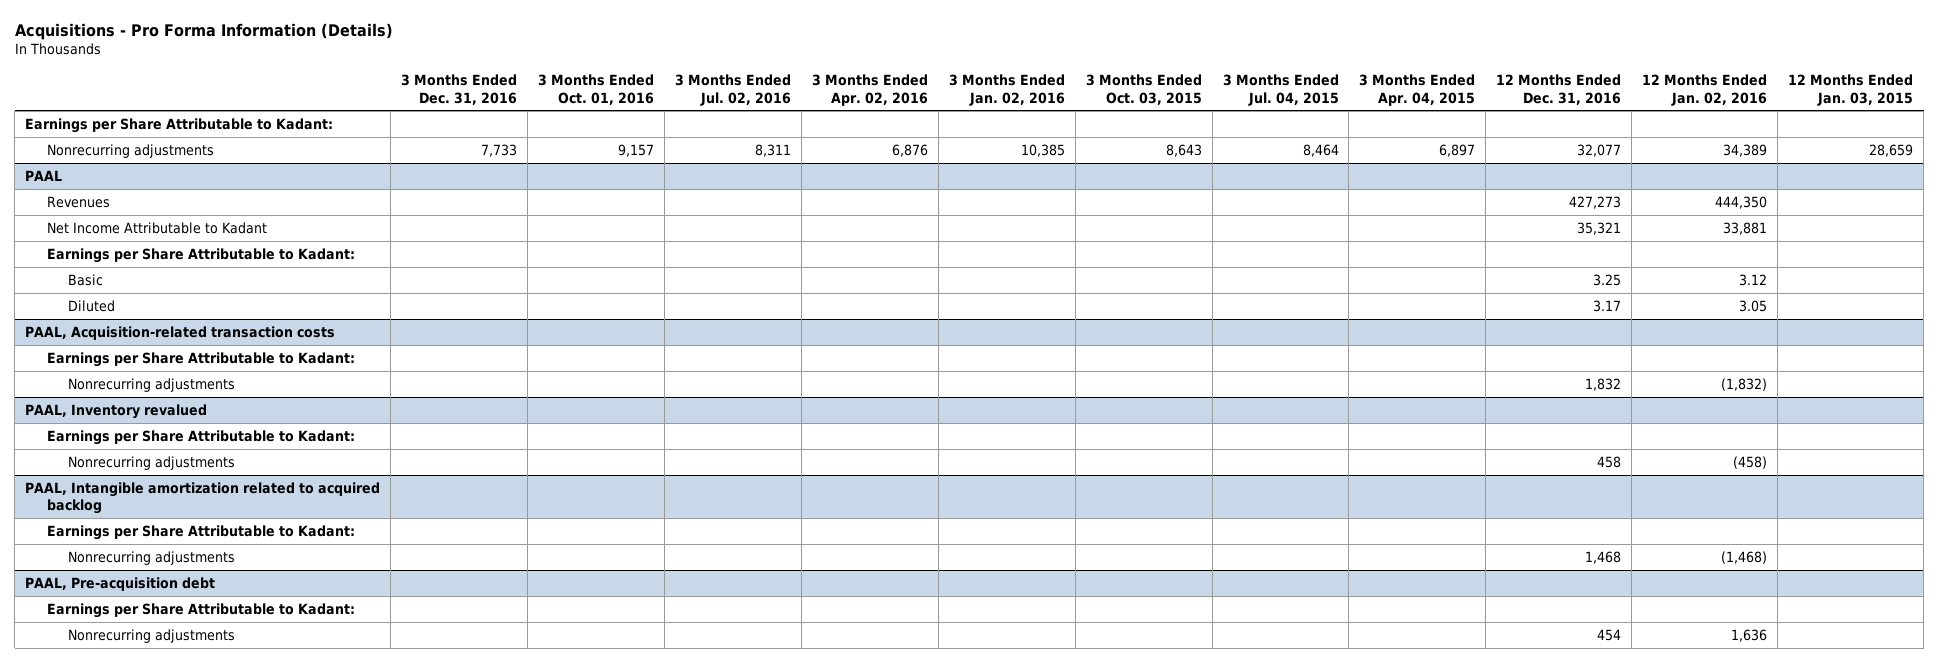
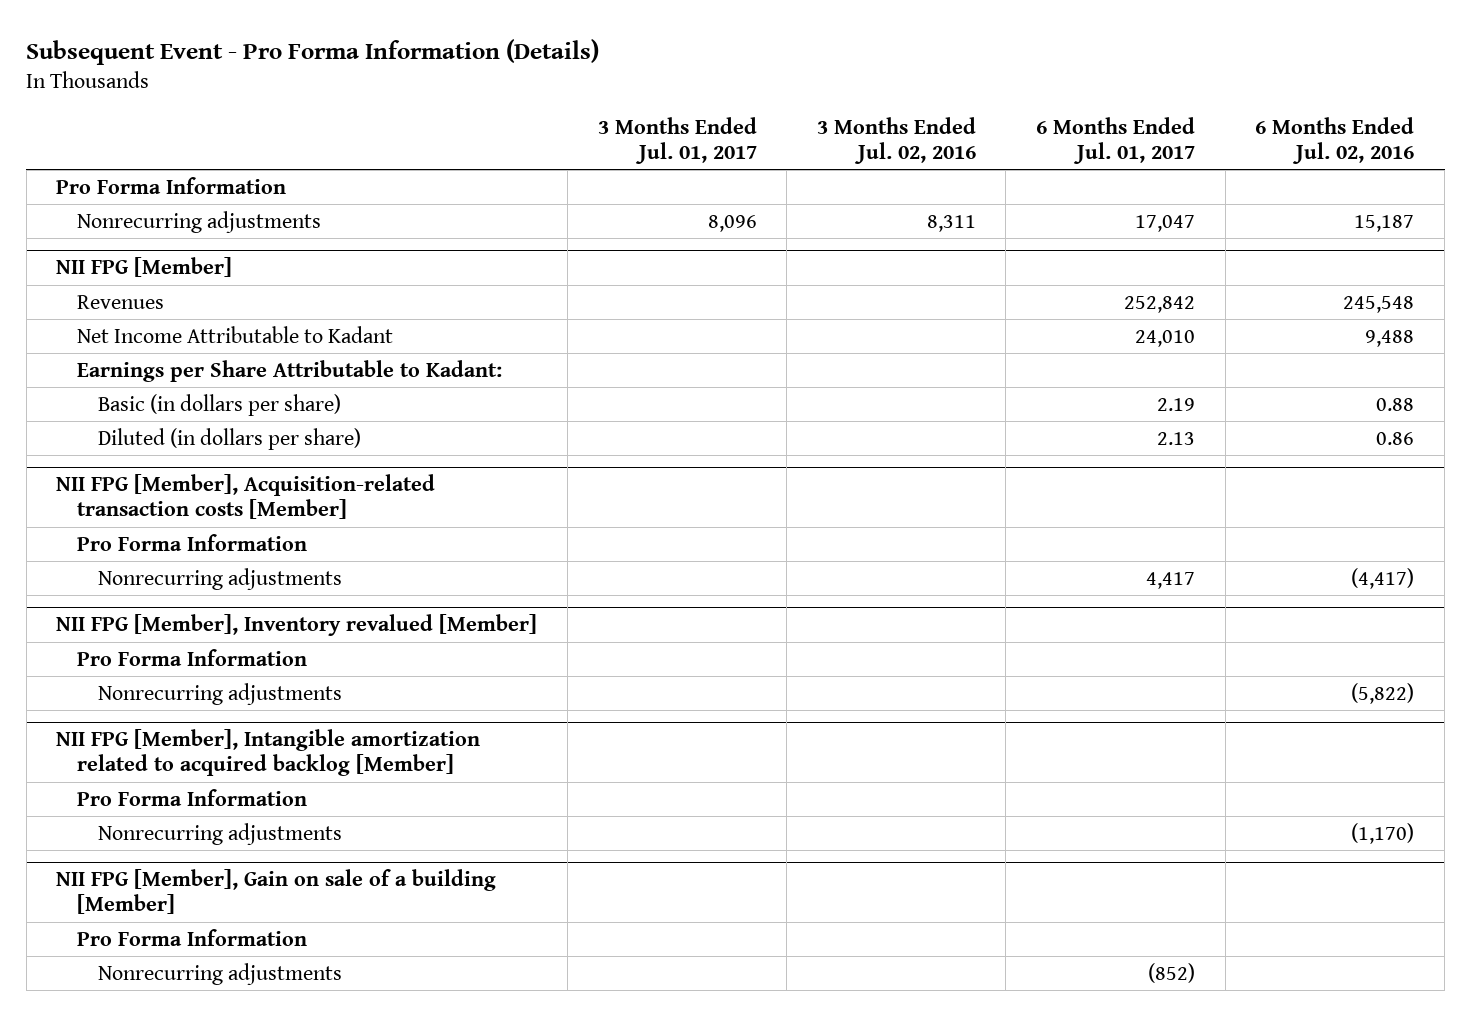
- Acquisitions - Pro Forma Information (Details)
+ Subsequent Event - Pro Forma Information (Details)
- | 3 Months Ended Dec. 31, 2016 | 3 Months Ended Oct. 01, 2016 | 3 Months Ended Jul. 02, 2016 | 3 Months Ended Apr. 02, 2016 | 3 Months Ended Jan. 02, 2016 | 3 Months Ended Oct. 03, 2015 | 3 Months Ended Jul. 04, 2015 | 3 Months Ended Apr. 04, 2015 | 12 Months Ended Dec. 31, 2016 | 12 Months Ended Jan. 02, 2016 | 12 Months Ended Jan. 03, 2015
+ | 3 Months Ended Jul. 01, 2017 | 3 Months Ended Jul. 02, 2016 | 6 Months Ended Jul. 01, 2017 | 6 Months Ended Jul. 02, 2016
- Earnings per Share Attributable to Kadant:
+ Pro Forma Information
- PAAL
- Revenues | | | | | | | | | 427,273 | 444,350 |
- Net Income Attributable to Kadant | | | | | | | | | 35,321 | 33,881 |
- Earnings per Share Attributable to Kadant:
- Basic | | | | | | | | | 3.25 | 3.12 |
- Diluted | | | | | | | | | 3.17 | 3.05 |
- PAAL, Acquisition-related transaction costs
- Earnings per Share Attributable to Kadant:
+ NII FPG [Member]
+ Revenues | | | 252,842 | 245,548
+ Net Income Attributable to Kadant | | | 24,010 | 9,488
+ Earnings per Share Attributable to Kadant:
+ Basic (in dollars per share) | | | 2.19 | 0.88
+ Diluted (in dollars per share) | | | 2.13 | 0.86
+ NII FPG [Member], Acquisition-related transaction costs [Member]
+ Pro Forma Information
- PAAL, Inventory revalued
- Earnings per Share Attributable to Kadant:
- Nonrecurring adjustments | | | | | | | | | 458 | (458) |
- PAAL, Intangible amortization related to acquired backlog
- Earnings per Share Attributable to Kadant:
+ NII FPG [Member], Inventory revalued [Member]
+ Pro Forma Information
+ Nonrecurring adjustments | | | | (5,822)
+ NII FPG [Member], Intangible amortization related to acquired backlog [Member]
+ Pro Forma Information
- PAAL, Pre-acquisition debt
- Earnings per Share Attributable to Kadant:
- Nonrecurring adjustments | | | | | | | | | 454 | 1,636 |
+ NII FPG [Member], Gain on sale of a building [Member]
+ Pro Forma Information
+ Nonrecurring adjustments | | | (852) |

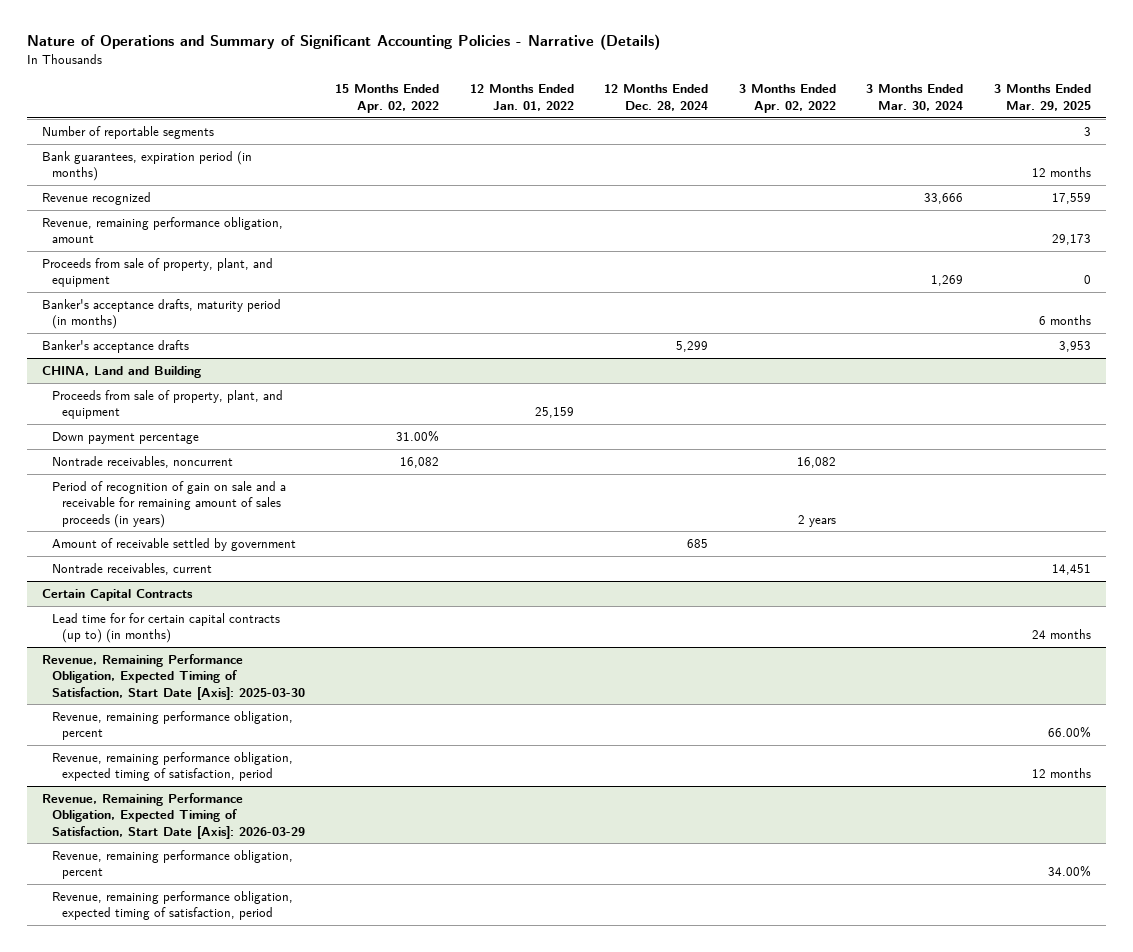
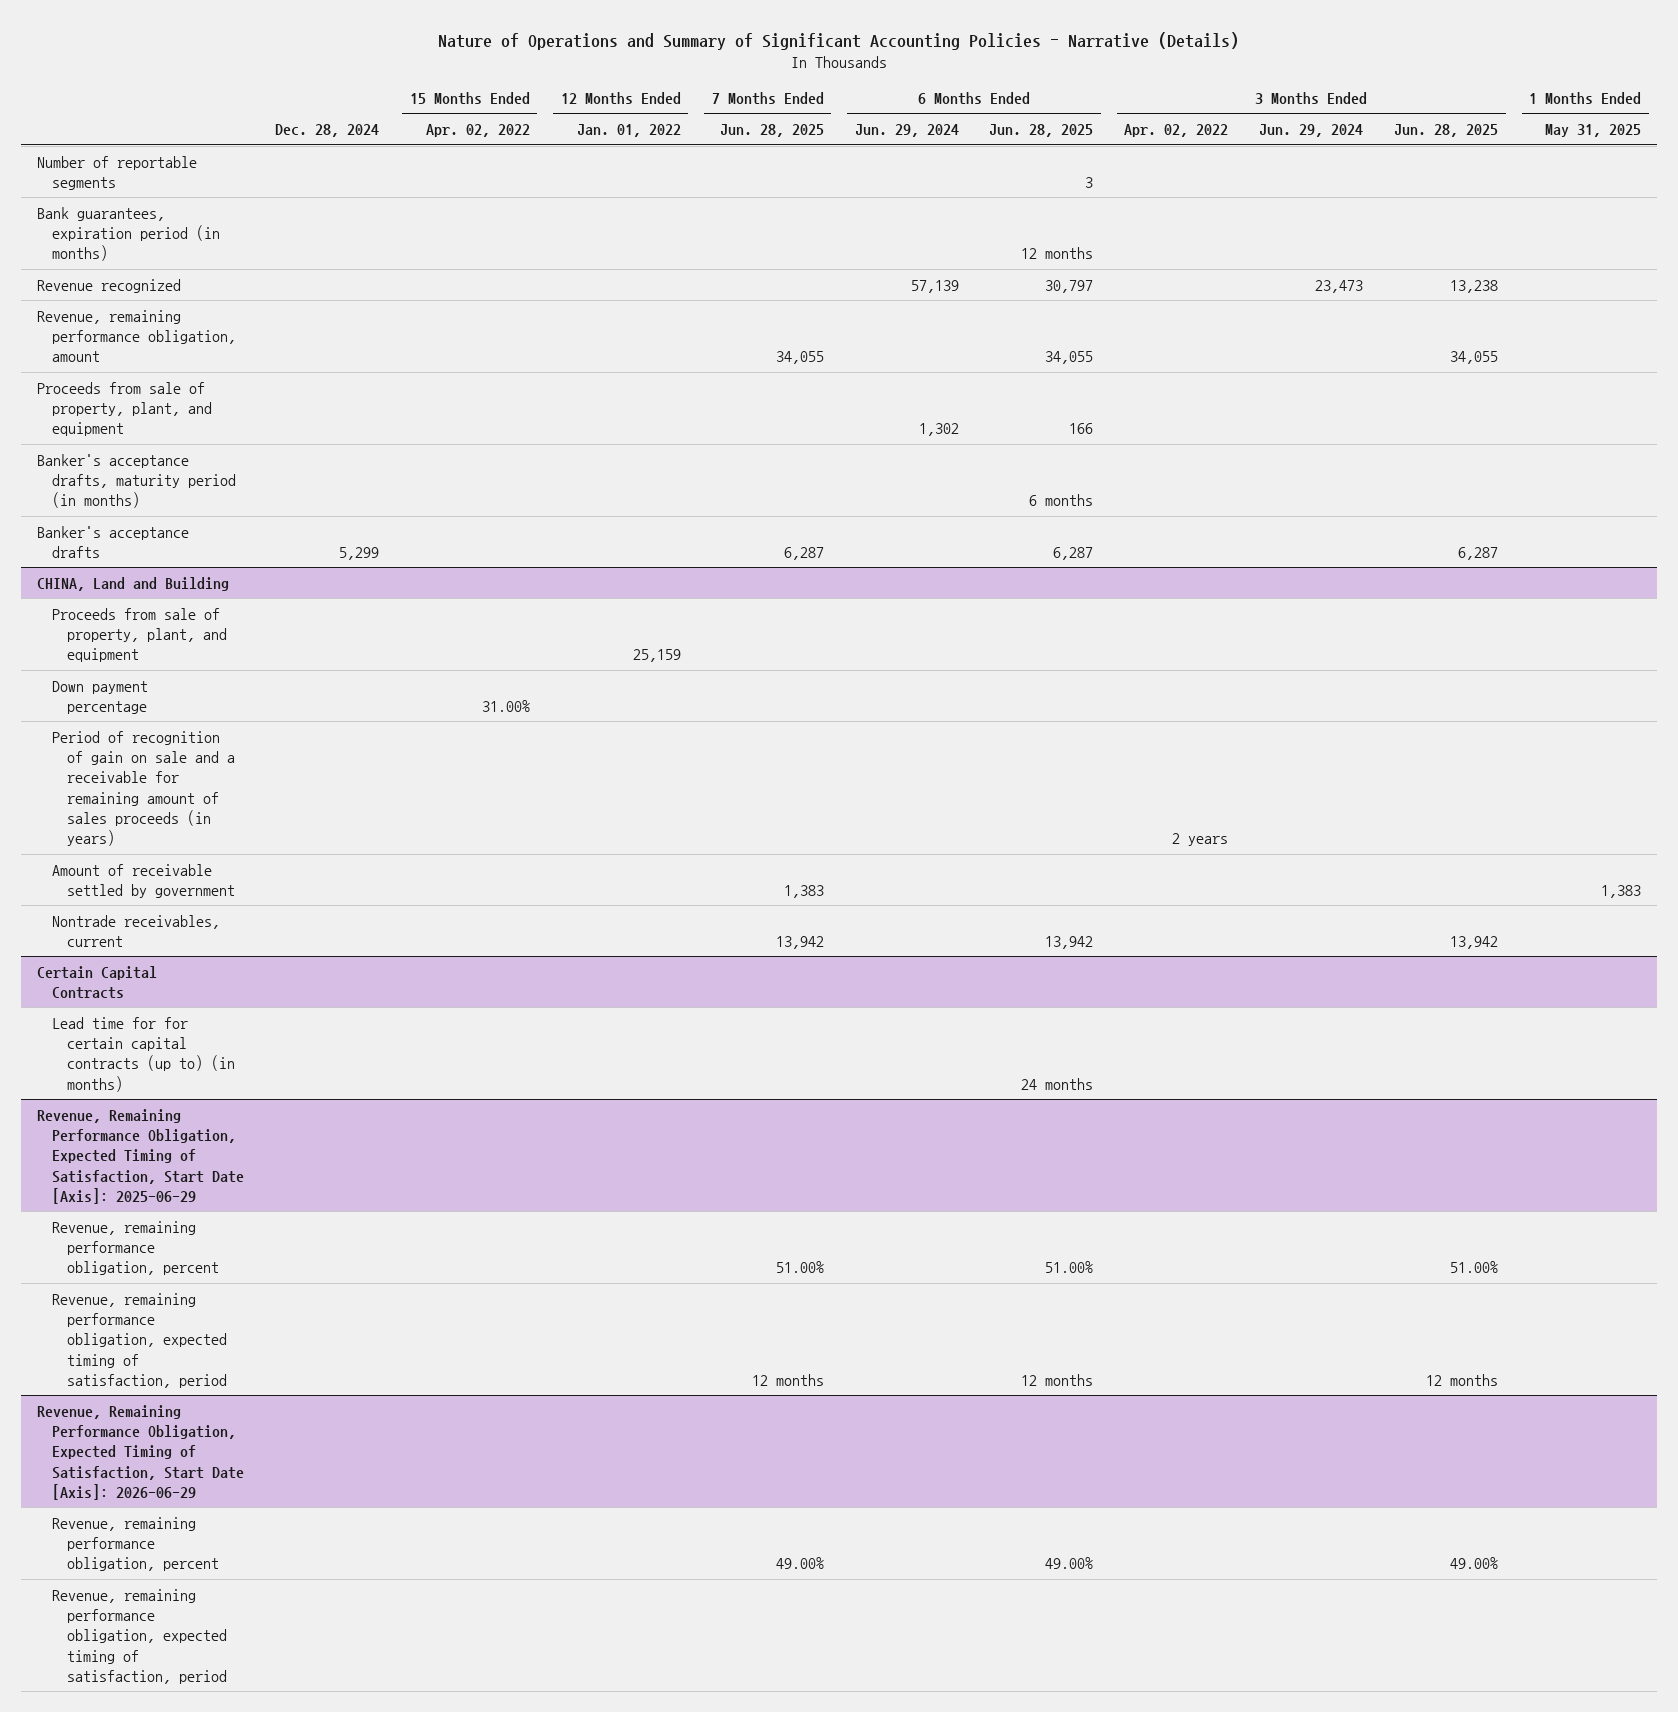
- | 15 Months Ended Apr. 02, 2022 | 12 Months Ended Jan. 01, 2022 | 12 Months Ended Dec. 28, 2024 | 3 Months Ended Apr. 02, 2022 | 3 Months Ended Mar. 30, 2024 | 3 Months Ended Mar. 29, 2025
+ | Dec. 28, 2024 | 15 Months Ended Apr. 02, 2022 | 12 Months Ended Jan. 01, 2022 | 7 Months Ended Jun. 28, 2025 | 6 Months Ended Jun. 29, 2024 | 6 Months Ended Jun. 28, 2025 | 3 Months Ended Apr. 02, 2022 | 3 Months Ended Jun. 29, 2024 | 3 Months Ended Jun. 28, 2025 | 1 Months Ended May 31, 2025
@ CHINA, Land and Building
- Nontrade receivables, noncurrent | 16,082 | | | 16,082 | |
- Revenue, Remaining Performance Obligation, Expected Timing of Satisfaction, Start Date [Axis]: 2025-03-30
- Revenue, remaining performance obligation, percent | | | | | | 66.00%
- Revenue, remaining performance obligation, expected timing of satisfaction, period | | | | | | 12 months
- Revenue, Remaining Performance Obligation, Expected Timing of Satisfaction, Start Date [Axis]: 2026-03-29
- Revenue, remaining performance obligation, percent | | | | | | 34.00%
- Revenue, remaining performance obligation, expected timing of satisfaction, period
+ Revenue, Remaining Performance Obligation, Expected Timing of Satisfaction, Start Date [Axis]: 2025-06-29
+ Revenue, remaining performance obligation, percent | | | | 51.00% | | 51.00% | | | 51.00% |
+ Revenue, remaining performance obligation, expected timing of satisfaction, period | | | | 12 months | | 12 months | | | 12 months |
+ Revenue, Remaining Performance Obligation, Expected Timing of Satisfaction, Start Date [Axis]: 2026-06-29
+ Revenue, remaining performance obligation, percent | | | | 49.00% | | 49.00% | | | 49.00% |
+ Revenue, remaining performance obligation, expected timing of satisfaction, period

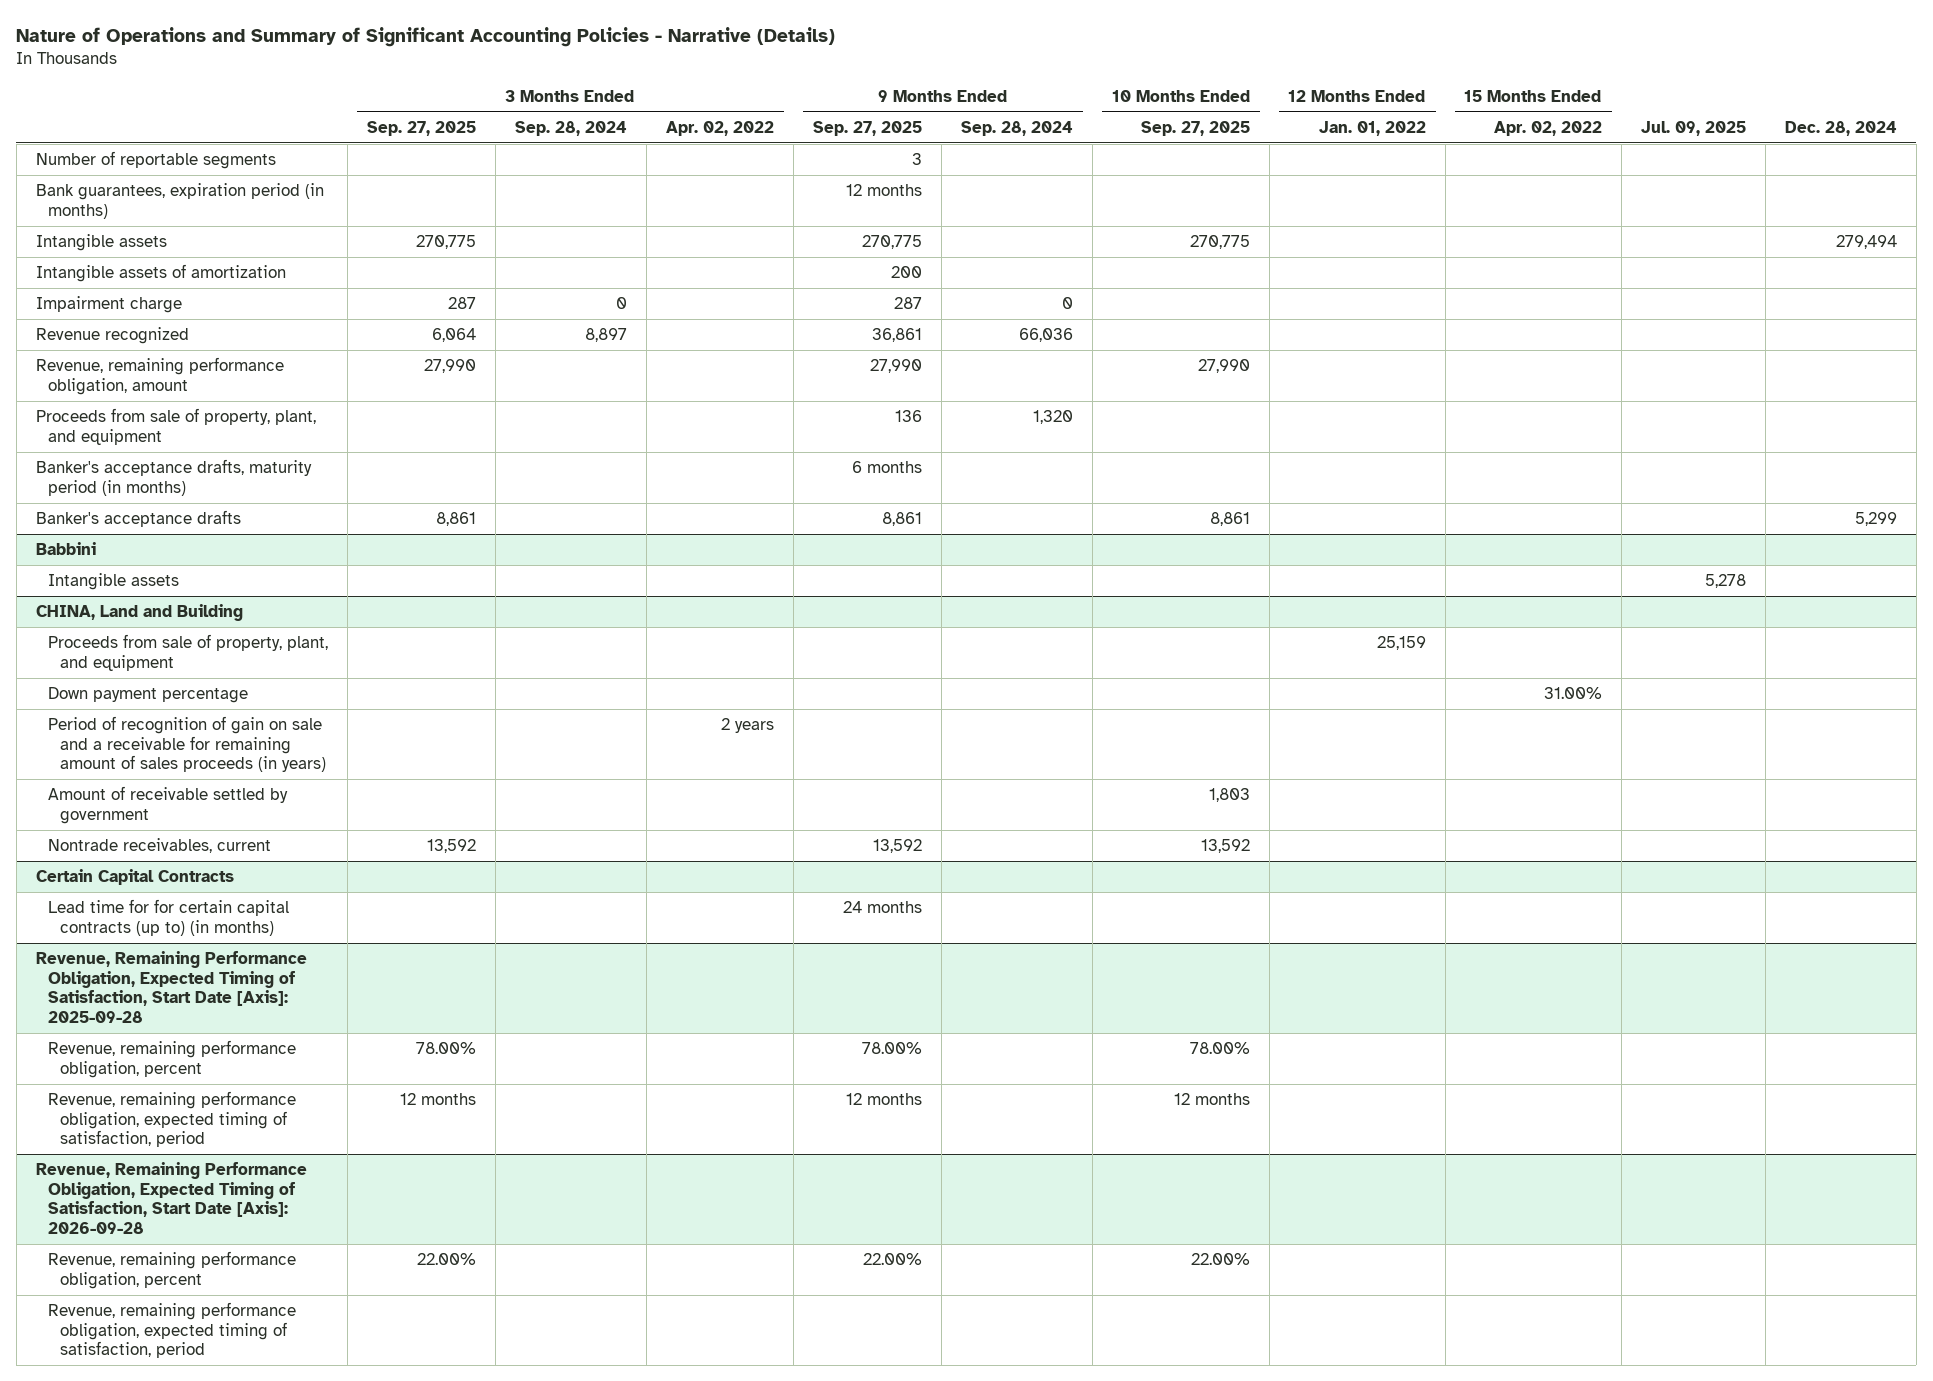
- | Dec. 28, 2024 | 15 Months Ended Apr. 02, 2022 | 12 Months Ended Jan. 01, 2022 | 7 Months Ended Jun. 28, 2025 | 6 Months Ended Jun. 29, 2024 | 6 Months Ended Jun. 28, 2025 | 3 Months Ended Apr. 02, 2022 | 3 Months Ended Jun. 29, 2024 | 3 Months Ended Jun. 28, 2025 | 1 Months Ended May 31, 2025
+ | 3 Months Ended Sep. 27, 2025 | 3 Months Ended Sep. 28, 2024 | 3 Months Ended Apr. 02, 2022 | 9 Months Ended Sep. 27, 2025 | 9 Months Ended Sep. 28, 2024 | 10 Months Ended Sep. 27, 2025 | 12 Months Ended Jan. 01, 2022 | 15 Months Ended Apr. 02, 2022 | Jul. 09, 2025 | Dec. 28, 2024
+ Intangible assets | 270,775 | | | 270,775 | | 270,775 | | | | 279,494
+ Intangible assets of amortization | | | | 200 | | | | | |
+ Impairment charge | 287 | 0 | | 287 | 0 | | | | |
+ Babbini
+ Intangible assets | | | | | | | | | 5,278 |
- Revenue, Remaining Performance Obligation, Expected Timing of Satisfaction, Start Date [Axis]: 2025-06-29
- Revenue, remaining performance obligation, percent | | | | 51.00% | | 51.00% | | | 51.00% |
- Revenue, remaining performance obligation, expected timing of satisfaction, period | | | | 12 months | | 12 months | | | 12 months |
- Revenue, Remaining Performance Obligation, Expected Timing of Satisfaction, Start Date [Axis]: 2026-06-29
- Revenue, remaining performance obligation, percent | | | | 49.00% | | 49.00% | | | 49.00% |
- Revenue, remaining performance obligation, expected timing of satisfaction, period
+ Revenue, Remaining Performance Obligation, Expected Timing of Satisfaction, Start Date [Axis]: 2025-09-28
+ Revenue, remaining performance obligation, percent | 78.00% | | | 78.00% | | 78.00% | | | |
+ Revenue, remaining performance obligation, expected timing of satisfaction, period | 12 months | | | 12 months | | 12 months | | | |
+ Revenue, Remaining Performance Obligation, Expected Timing of Satisfaction, Start Date [Axis]: 2026-09-28
+ Revenue, remaining performance obligation, percent | 22.00% | | | 22.00% | | 22.00% | | | |
+ Revenue, remaining performance obligation, expected timing of satisfaction, period

